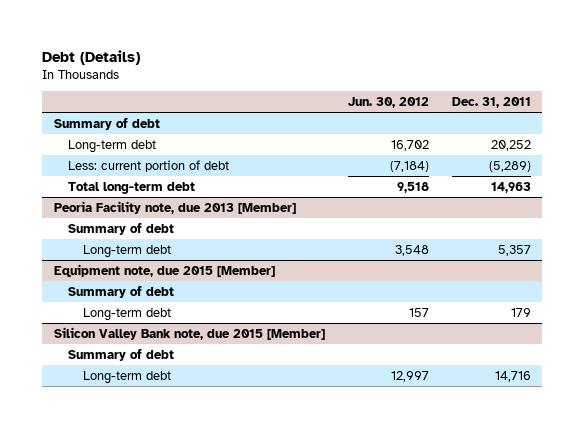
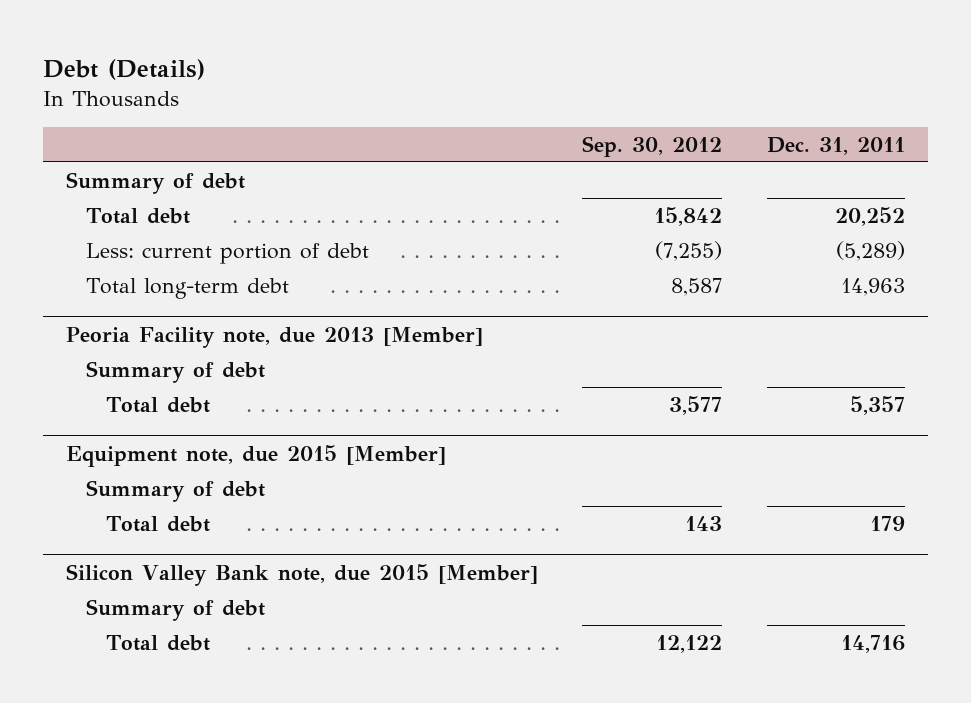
- | Jun. 30, 2012 | Dec. 31, 2011
+ | Sep. 30, 2012 | Dec. 31, 2011
- Long-term debt | 16,702 | 20,252
+ Total debt | 15,842 | 20,252
@ Peoria Facility note, due 2013 [Member]
- Long-term debt | 3,548 | 5,357
+ Total debt | 3,577 | 5,357
@ Equipment note, due 2015 [Member]
- Long-term debt | 157 | 179
+ Total debt | 143 | 179
@ Silicon Valley Bank note, due 2015 [Member]
- Long-term debt | 12,997 | 14,716
+ Total debt | 12,122 | 14,716

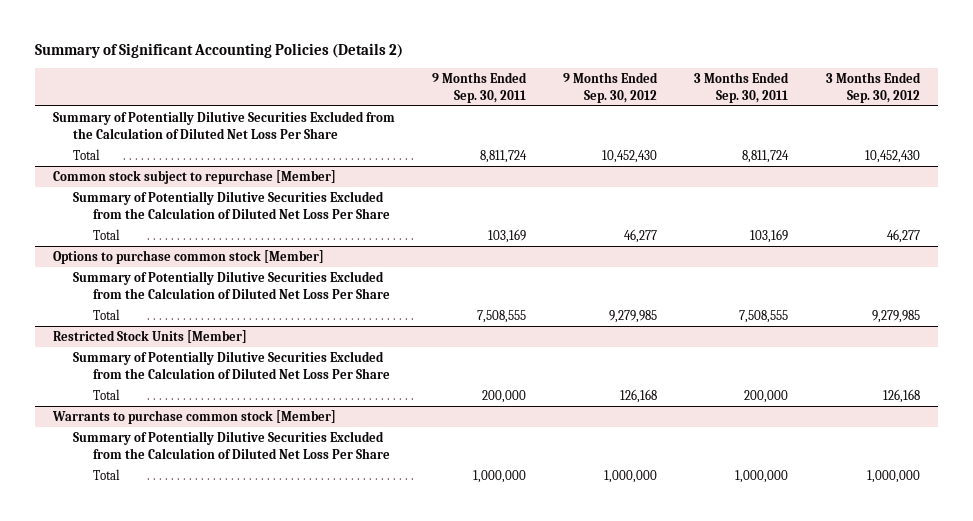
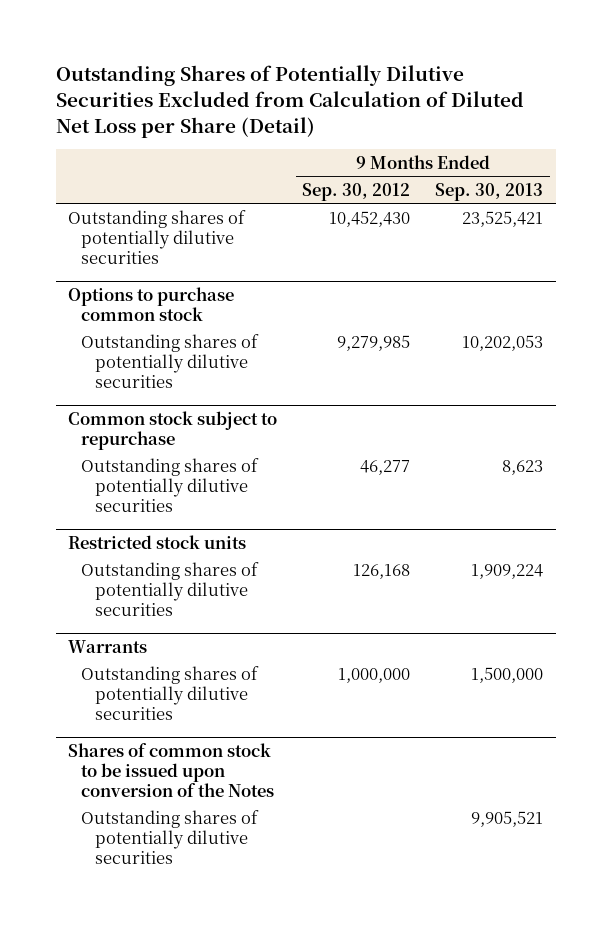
- Summary of Significant Accounting Policies (Details 2)
+ Outstanding Shares of Potentially Dilutive Securities Excluded from Calculation of Diluted Net Loss per Share (Detail)
- | 9 Months Ended Sep. 30, 2011 | 9 Months Ended Sep. 30, 2012 | 3 Months Ended Sep. 30, 2011 | 3 Months Ended Sep. 30, 2012
+ | 9 Months Ended Sep. 30, 2012 | 9 Months Ended Sep. 30, 2013
- Summary of Potentially Dilutive Securities Excluded from the Calculation of Diluted Net Loss Per Share
- Total | 8,811,724 | 10,452,430 | 8,811,724 | 10,452,430
- Common stock subject to repurchase [Member]
- Summary of Potentially Dilutive Securities Excluded from the Calculation of Diluted Net Loss Per Share
- Total | 103,169 | 46,277 | 103,169 | 46,277
- Options to purchase common stock [Member]
- Summary of Potentially Dilutive Securities Excluded from the Calculation of Diluted Net Loss Per Share
- Total | 7,508,555 | 9,279,985 | 7,508,555 | 9,279,985
- Restricted Stock Units [Member]
- Summary of Potentially Dilutive Securities Excluded from the Calculation of Diluted Net Loss Per Share
- Total | 200,000 | 126,168 | 200,000 | 126,168
- Warrants to purchase common stock [Member]
- Summary of Potentially Dilutive Securities Excluded from the Calculation of Diluted Net Loss Per Share
- Total | 1,000,000 | 1,000,000 | 1,000,000 | 1,000,000
+ Outstanding shares of potentially dilutive securities | 10,452,430 | 23,525,421
+ Options to purchase common stock
+ Outstanding shares of potentially dilutive securities | 9,279,985 | 10,202,053
+ Common stock subject to repurchase
+ Outstanding shares of potentially dilutive securities | 46,277 | 8,623
+ Restricted stock units
+ Outstanding shares of potentially dilutive securities | 126,168 | 1,909,224
+ Warrants
+ Outstanding shares of potentially dilutive securities | 1,000,000 | 1,500,000
+ Shares of common stock to be issued upon conversion of the Notes
+ Outstanding shares of potentially dilutive securities | | 9,905,521

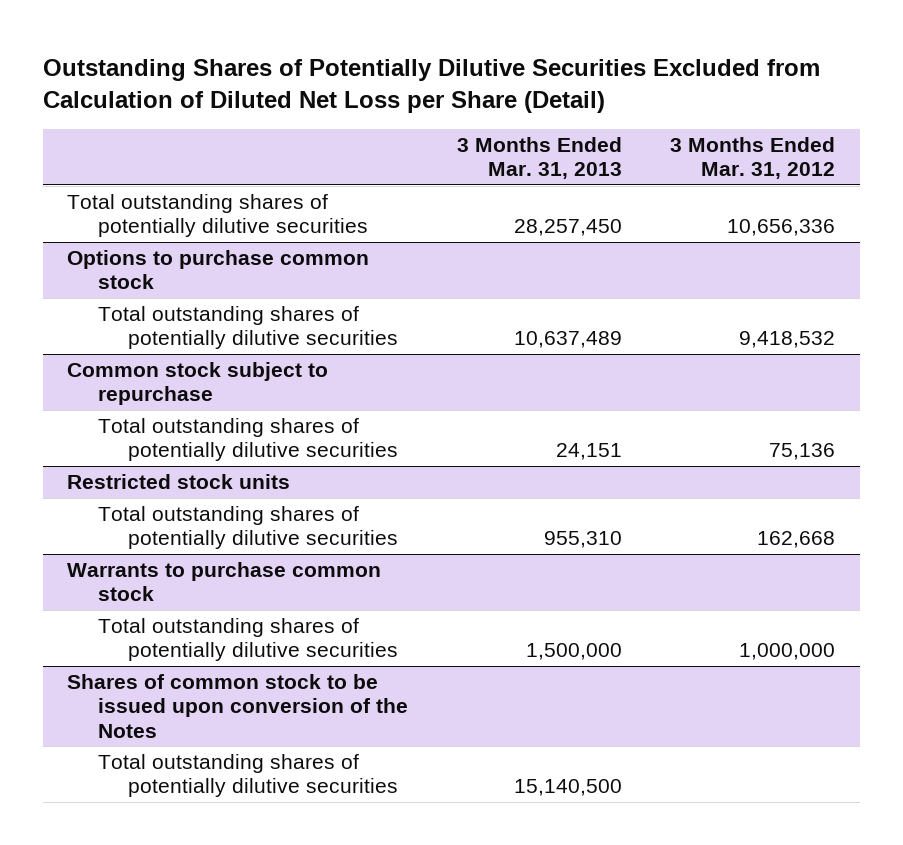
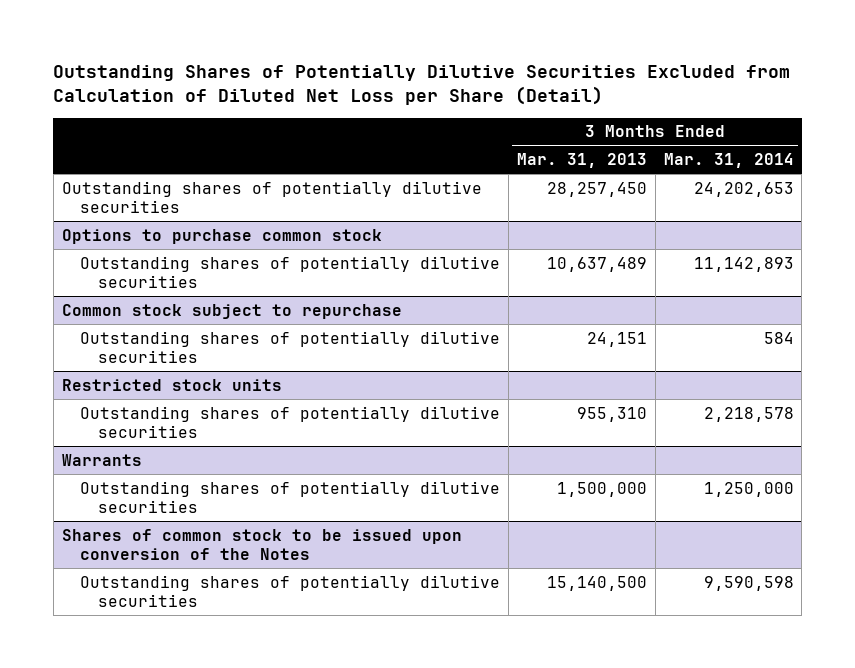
- | 3 Months Ended Mar. 31, 2013 | 3 Months Ended Mar. 31, 2012
+ | 3 Months Ended Mar. 31, 2013 | 3 Months Ended Mar. 31, 2014
- Total outstanding shares of potentially dilutive securities | 28,257,450 | 10,656,336
+ Outstanding shares of potentially dilutive securities | 28,257,450 | 24,202,653
@ Options to purchase common stock
- Total outstanding shares of potentially dilutive securities | 10,637,489 | 9,418,532
+ Outstanding shares of potentially dilutive securities | 10,637,489 | 11,142,893
@ Common stock subject to repurchase
- Total outstanding shares of potentially dilutive securities | 24,151 | 75,136
+ Outstanding shares of potentially dilutive securities | 24,151 | 584
@ Restricted stock units
- Total outstanding shares of potentially dilutive securities | 955,310 | 162,668
- Warrants to purchase common stock
- Total outstanding shares of potentially dilutive securities | 1,500,000 | 1,000,000
@ Restricted stock units
+ Outstanding shares of potentially dilutive securities | 955,310 | 2,218,578
+ Warrants
+ Outstanding shares of potentially dilutive securities | 1,500,000 | 1,250,000
@ Shares of common stock to be issued upon conversion of the Notes
- Total outstanding shares of potentially dilutive securities | 15,140,500 |
+ Outstanding shares of potentially dilutive securities | 15,140,500 | 9,590,598

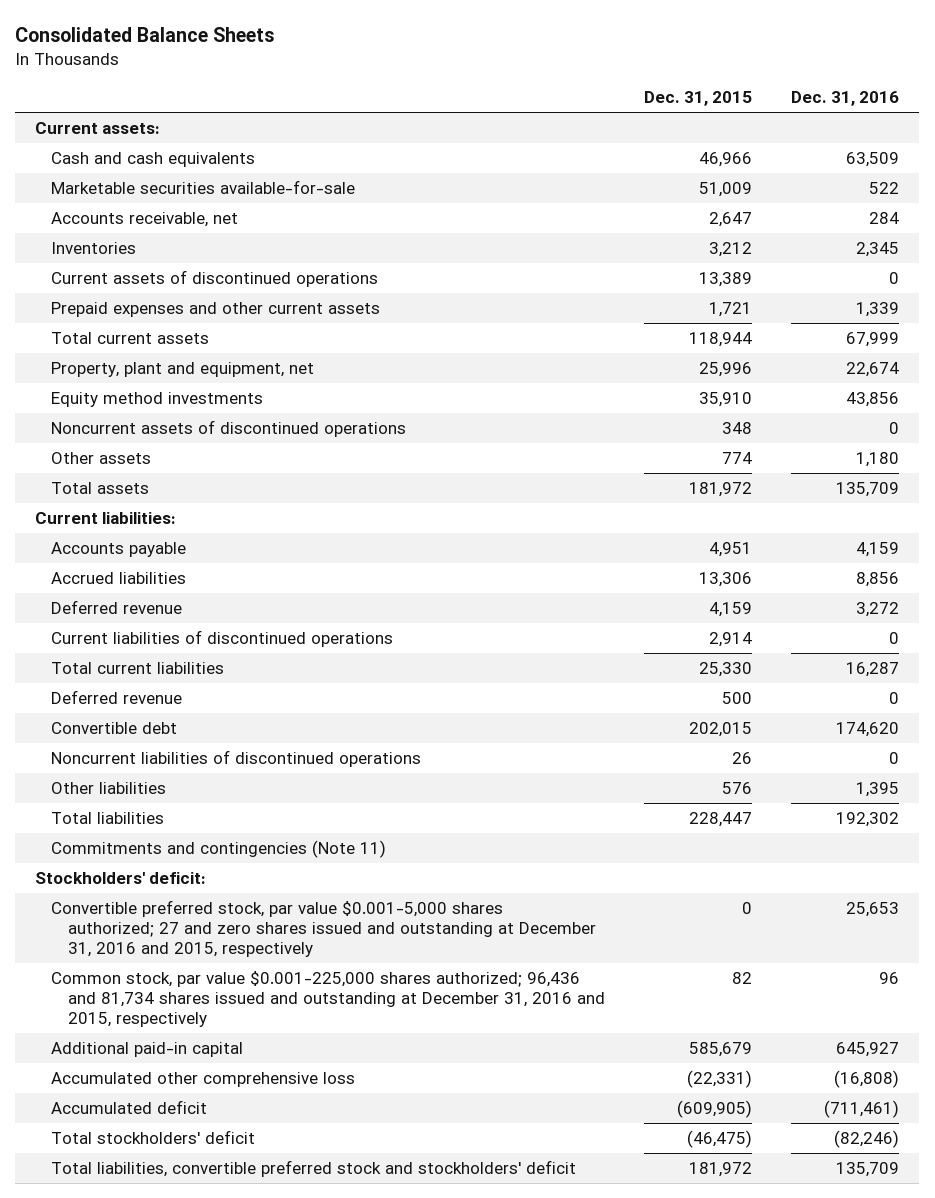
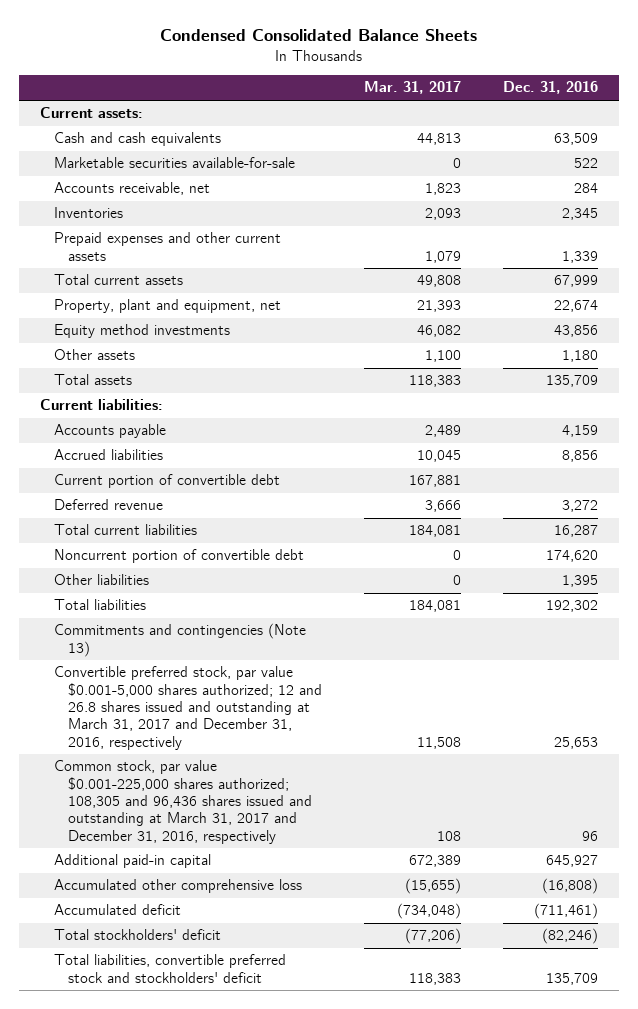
- Consolidated Balance Sheets
+ Condensed Consolidated Balance Sheets
- | Dec. 31, 2015 | Dec. 31, 2016
+ | Mar. 31, 2017 | Dec. 31, 2016
- Current assets of discontinued operations | 13,389 | 0
- Noncurrent assets of discontinued operations | 348 | 0
+ Current portion of convertible debt | 167,881 |
- Current liabilities of discontinued operations | 2,914 | 0
- Deferred revenue | 500 | 0
- Convertible debt | 202,015 | 174,620
- Noncurrent liabilities of discontinued operations | 26 | 0
+ Noncurrent portion of convertible debt | 0 | 174,620
- Commitments and contingencies (Note 11)
- Stockholders' deficit:
- Convertible preferred stock, par value $0.001-5,000 shares authorized; 27 and zero shares issued and outstanding at December 31, 2016 and 2015, respectively | 0 | 25,653
- Common stock, par value $0.001-225,000 shares authorized; 96,436 and 81,734 shares issued and outstanding at December 31, 2016 and 2015, respectively | 82 | 96
+ Commitments and contingencies (Note 13)
+ Convertible preferred stock, par value $0.001-5,000 shares authorized; 12 and 26.8 shares issued and outstanding at March 31, 2017 and December 31, 2016, respectively | 11,508 | 25,653
+ Common stock, par value $0.001-225,000 shares authorized; 108,305 and 96,436 shares issued and outstanding at March 31, 2017 and December 31, 2016, respectively | 108 | 96

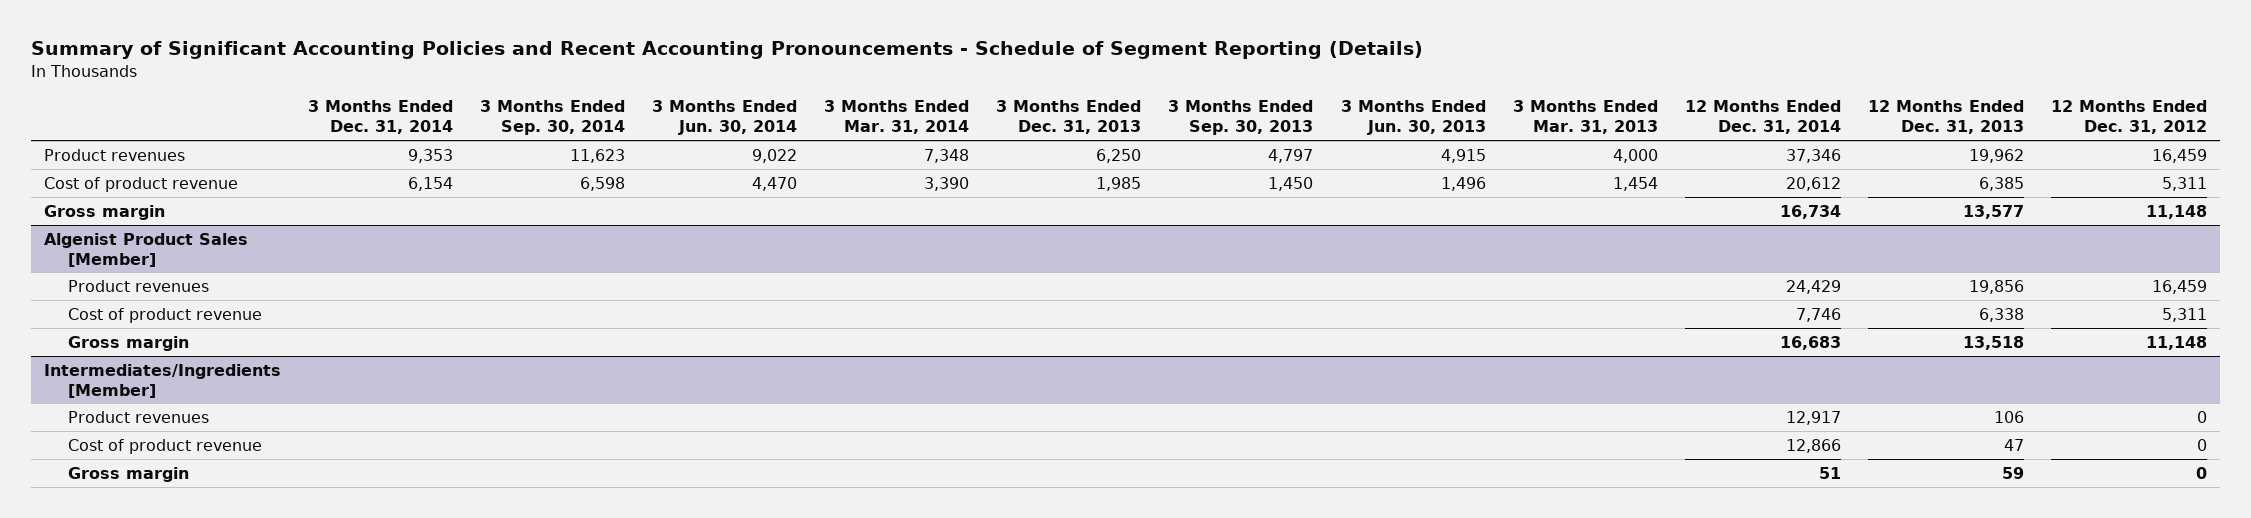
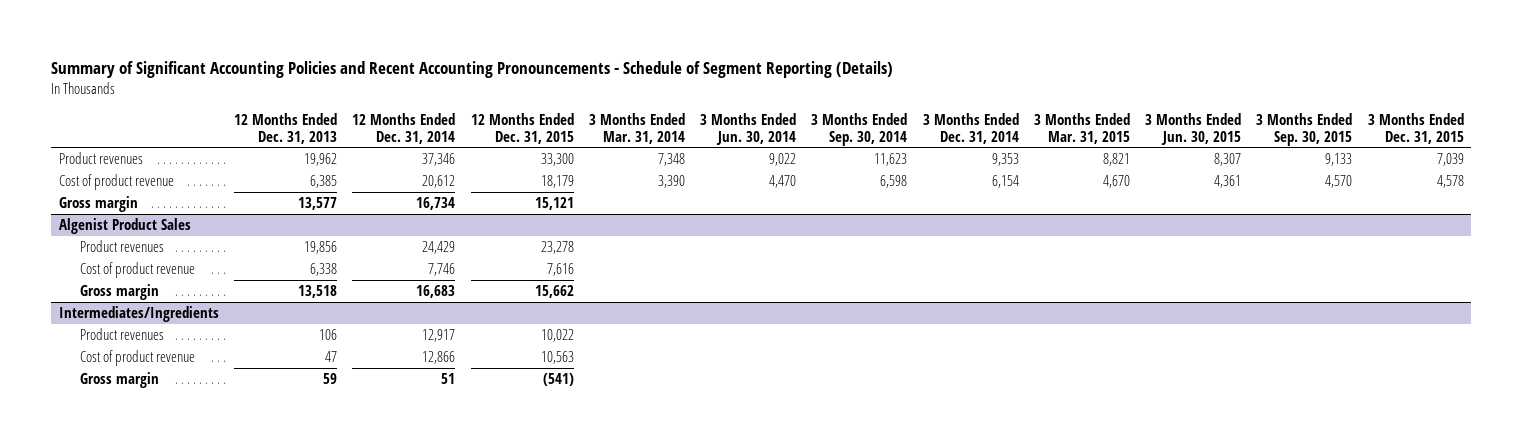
- | 3 Months Ended Dec. 31, 2014 | 3 Months Ended Sep. 30, 2014 | 3 Months Ended Jun. 30, 2014 | 3 Months Ended Mar. 31, 2014 | 3 Months Ended Dec. 31, 2013 | 3 Months Ended Sep. 30, 2013 | 3 Months Ended Jun. 30, 2013 | 3 Months Ended Mar. 31, 2013 | 12 Months Ended Dec. 31, 2014 | 12 Months Ended Dec. 31, 2013 | 12 Months Ended Dec. 31, 2012
+ | 12 Months Ended Dec. 31, 2013 | 12 Months Ended Dec. 31, 2014 | 12 Months Ended Dec. 31, 2015 | 3 Months Ended Mar. 31, 2014 | 3 Months Ended Jun. 30, 2014 | 3 Months Ended Sep. 30, 2014 | 3 Months Ended Dec. 31, 2014 | 3 Months Ended Mar. 31, 2015 | 3 Months Ended Jun. 30, 2015 | 3 Months Ended Sep. 30, 2015 | 3 Months Ended Dec. 31, 2015
- Algenist Product Sales [Member]
+ Algenist Product Sales
- Intermediates/Ingredients [Member]
+ Intermediates/Ingredients

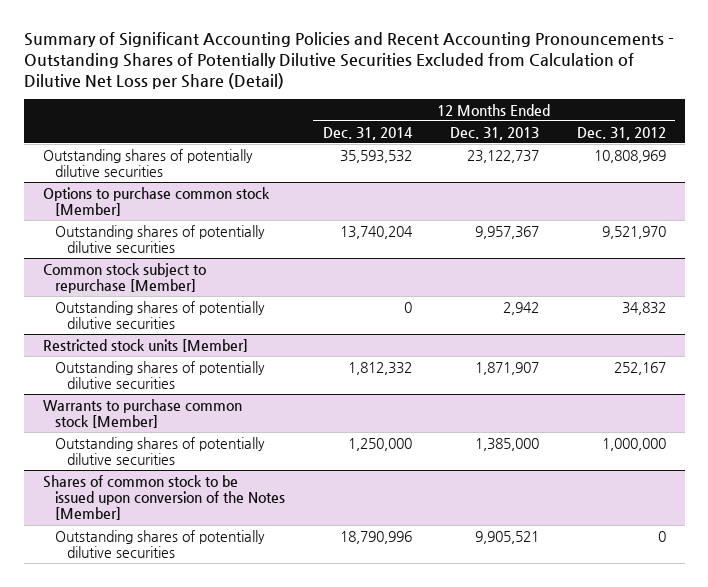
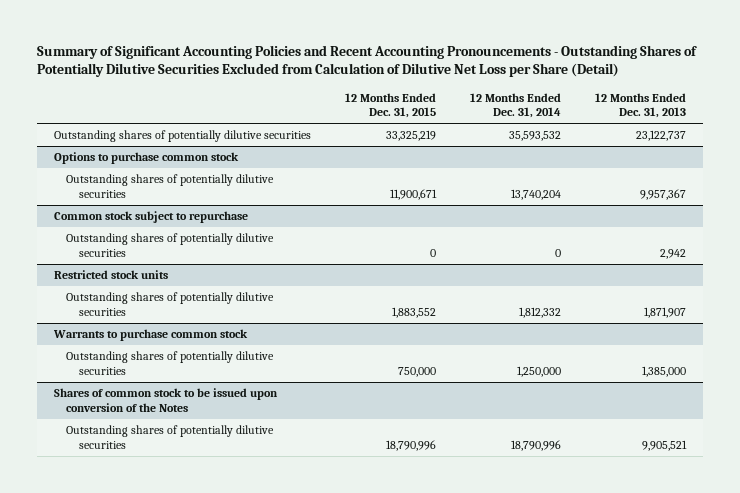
- | 12 Months Ended Dec. 31, 2014 | 12 Months Ended Dec. 31, 2013 | 12 Months Ended Dec. 31, 2012
+ | 12 Months Ended Dec. 31, 2015 | 12 Months Ended Dec. 31, 2014 | 12 Months Ended Dec. 31, 2013
- Options to purchase common stock [Member]
+ Options to purchase common stock
- Common stock subject to repurchase [Member]
+ Common stock subject to repurchase
- Restricted stock units [Member]
+ Restricted stock units
- Warrants to purchase common stock [Member]
+ Warrants to purchase common stock
- Shares of common stock to be issued upon conversion of the Notes [Member]
+ Shares of common stock to be issued upon conversion of the Notes

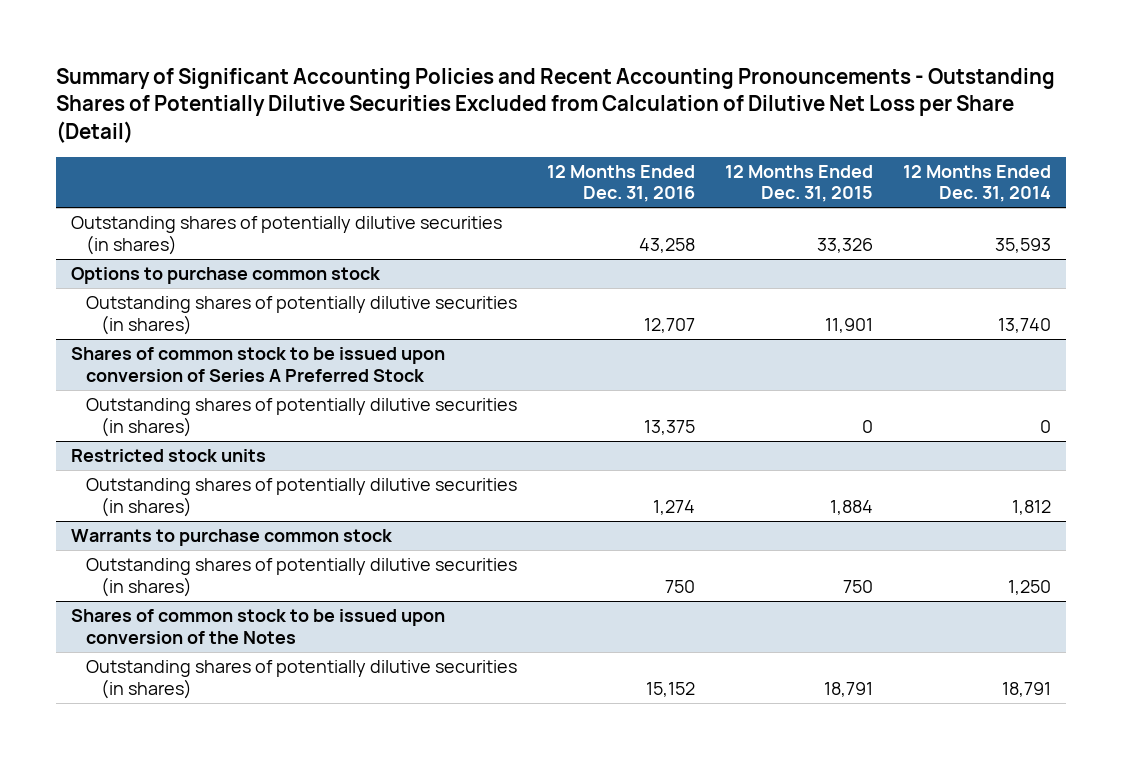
- | 12 Months Ended Dec. 31, 2015 | 12 Months Ended Dec. 31, 2014 | 12 Months Ended Dec. 31, 2013
+ | 12 Months Ended Dec. 31, 2016 | 12 Months Ended Dec. 31, 2015 | 12 Months Ended Dec. 31, 2014
- Outstanding shares of potentially dilutive securities | 33,325,219 | 35,593,532 | 23,122,737
+ Outstanding shares of potentially dilutive securities (in shares) | 43,258 | 33,326 | 35,593
@ Options to purchase common stock
- Outstanding shares of potentially dilutive securities | 11,900,671 | 13,740,204 | 9,957,367
- Common stock subject to repurchase
- Outstanding shares of potentially dilutive securities | 0 | 0 | 2,942
@ Options to purchase common stock
+ Outstanding shares of potentially dilutive securities (in shares) | 12,707 | 11,901 | 13,740
+ Shares of common stock to be issued upon conversion of Series A Preferred Stock
+ Outstanding shares of potentially dilutive securities (in shares) | 13,375 | 0 | 0
@ Restricted stock units
- Outstanding shares of potentially dilutive securities | 1,883,552 | 1,812,332 | 1,871,907
+ Outstanding shares of potentially dilutive securities (in shares) | 1,274 | 1,884 | 1,812
@ Warrants to purchase common stock
- Outstanding shares of potentially dilutive securities | 750,000 | 1,250,000 | 1,385,000
+ Outstanding shares of potentially dilutive securities (in shares) | 750 | 750 | 1,250
@ Shares of common stock to be issued upon conversion of the Notes
- Outstanding shares of potentially dilutive securities | 18,790,996 | 18,790,996 | 9,905,521
+ Outstanding shares of potentially dilutive securities (in shares) | 15,152 | 18,791 | 18,791

